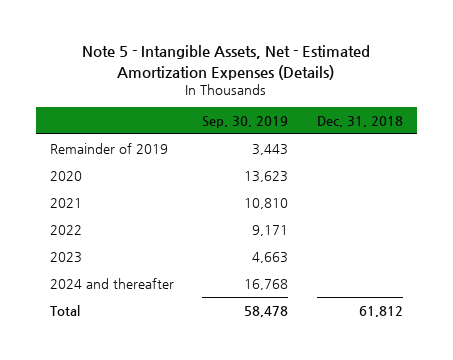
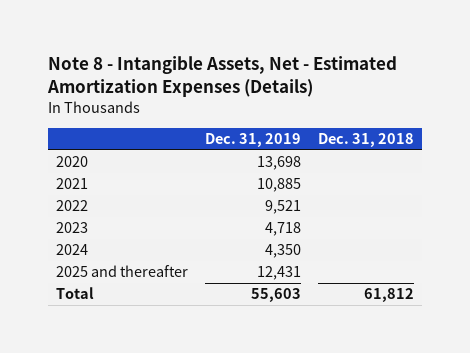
- Note 5 - Intangible Assets, Net - Estimated Amortization Expenses (Details)
+ Note 8 - Intangible Assets, Net - Estimated Amortization Expenses (Details)
- | Sep. 30, 2019 | Dec. 31, 2018
+ | Dec. 31, 2019 | Dec. 31, 2018
- Remainder of 2019 | 3,443 |
- 2024 and thereafter | 16,768 |
+ 2024 | 4,350 |
+ 2025 and thereafter | 12,431 |

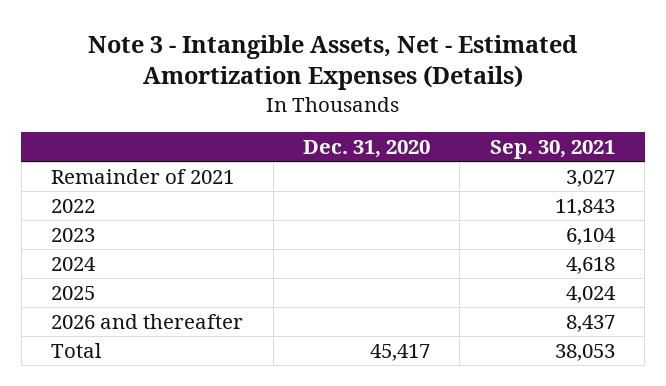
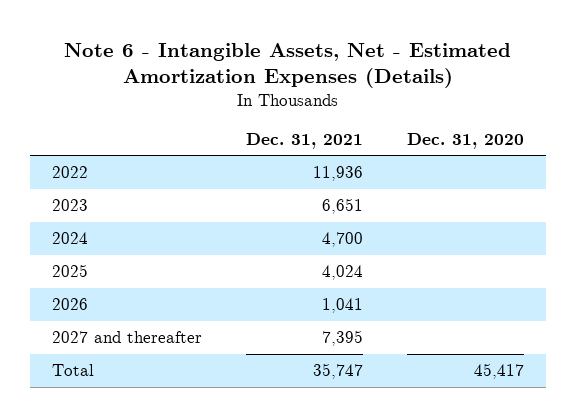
- Note 3 - Intangible Assets, Net - Estimated Amortization Expenses (Details)
+ Note 6 - Intangible Assets, Net - Estimated Amortization Expenses (Details)
- | Dec. 31, 2020 | Sep. 30, 2021
+ | Dec. 31, 2021 | Dec. 31, 2020
- Remainder of 2021 | | 3,027
- 2026 and thereafter | | 8,437
+ 2026 | 1,041 |
+ 2027 and thereafter | 7,395 |

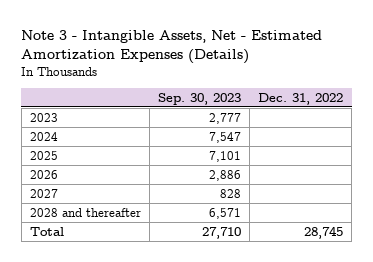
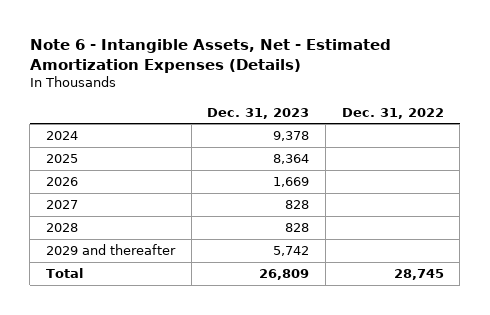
- Note 3 - Intangible Assets, Net - Estimated Amortization Expenses (Details)
+ Note 6 - Intangible Assets, Net - Estimated Amortization Expenses (Details)
- | Sep. 30, 2023 | Dec. 31, 2022
+ | Dec. 31, 2023 | Dec. 31, 2022
- 2023 | 2,777 |
- 2028 and thereafter | 6,571 |
+ 2028 | 828 |
+ 2029 and thereafter | 5,742 |

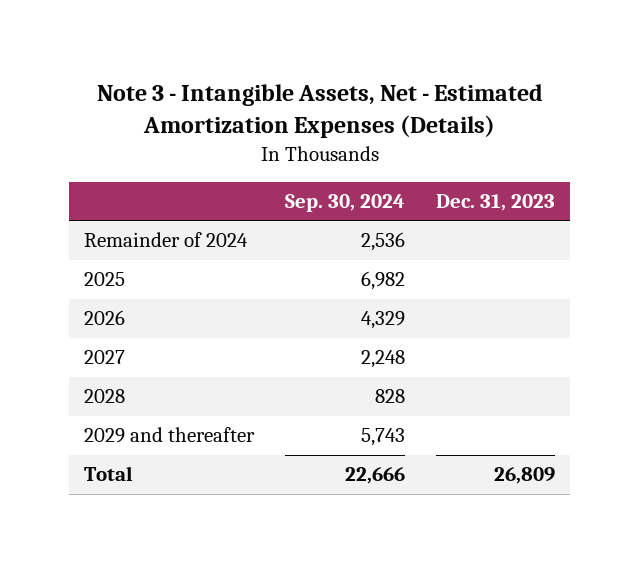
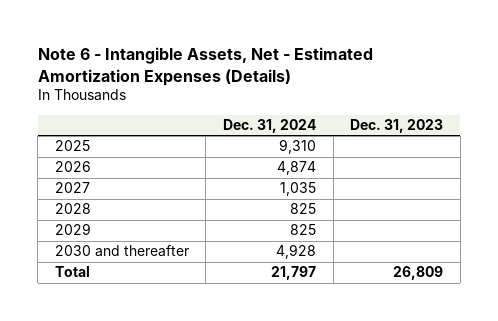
- Note 3 - Intangible Assets, Net - Estimated Amortization Expenses (Details)
+ Note 6 - Intangible Assets, Net - Estimated Amortization Expenses (Details)
- | Sep. 30, 2024 | Dec. 31, 2023
+ | Dec. 31, 2024 | Dec. 31, 2023
- Remainder of 2024 | 2,536 |
- 2029 and thereafter | 5,743 |
+ 2029 | 825 |
+ 2030 and thereafter | 4,928 |

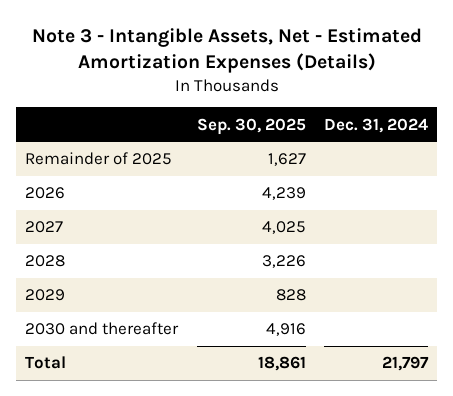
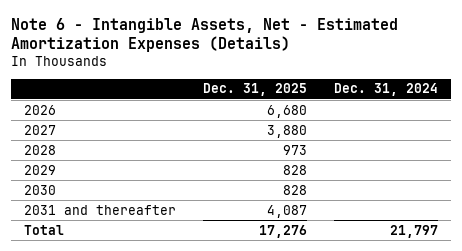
- Note 3 - Intangible Assets, Net - Estimated Amortization Expenses (Details)
+ Note 6 - Intangible Assets, Net - Estimated Amortization Expenses (Details)
- | Sep. 30, 2025 | Dec. 31, 2024
+ | Dec. 31, 2025 | Dec. 31, 2024
- Remainder of 2025 | 1,627 |
- 2030 and thereafter | 4,916 |
+ 2030 | 828 |
+ 2031 and thereafter | 4,087 |

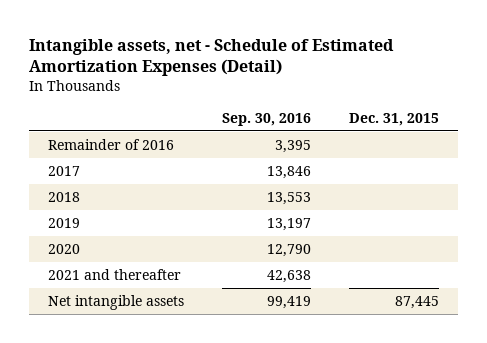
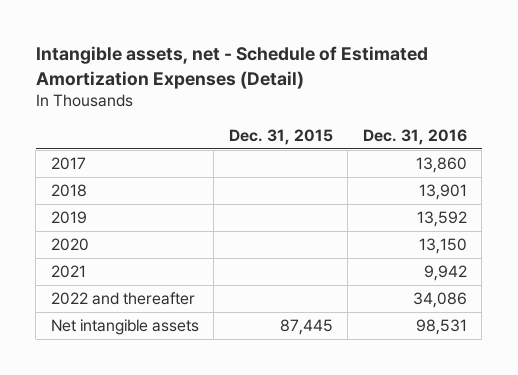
- | Sep. 30, 2016 | Dec. 31, 2015
+ | Dec. 31, 2015 | Dec. 31, 2016
- Remainder of 2016 | 3,395 |
- 2021 and thereafter | 42,638 |
+ 2021 | | 9,942
+ 2022 and thereafter | | 34,086

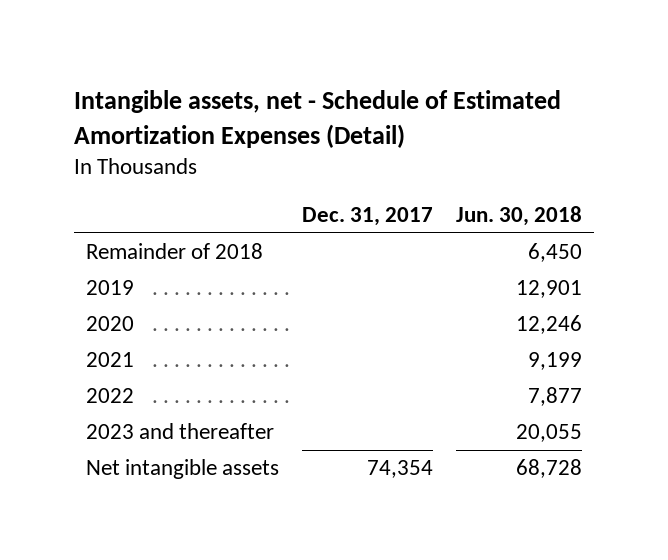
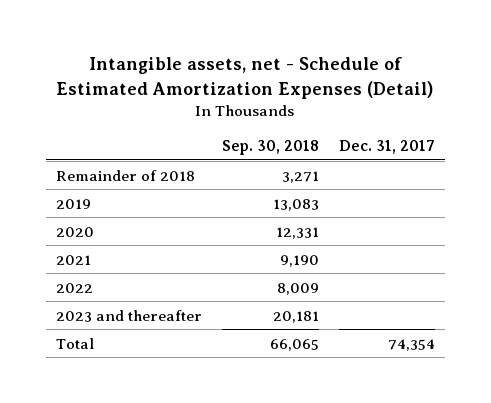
- | Dec. 31, 2017 | Jun. 30, 2018
+ | Sep. 30, 2018 | Dec. 31, 2017
- Net intangible assets | 74,354 | 68,728
+ Total | 66,065 | 74,354

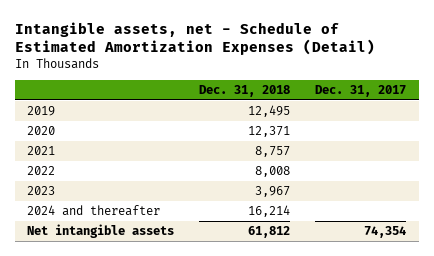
- | Sep. 30, 2018 | Dec. 31, 2017
+ | Dec. 31, 2018 | Dec. 31, 2017
- Remainder of 2018 | 3,271 |
- 2023 and thereafter | 20,181 |
- Total | 66,065 | 74,354
+ 2023 | 3,967 |
+ 2024 and thereafter | 16,214 |
+ Net intangible assets | 61,812 | 74,354

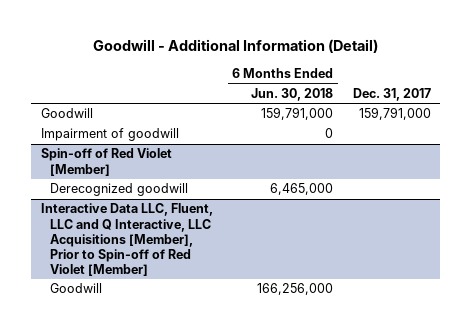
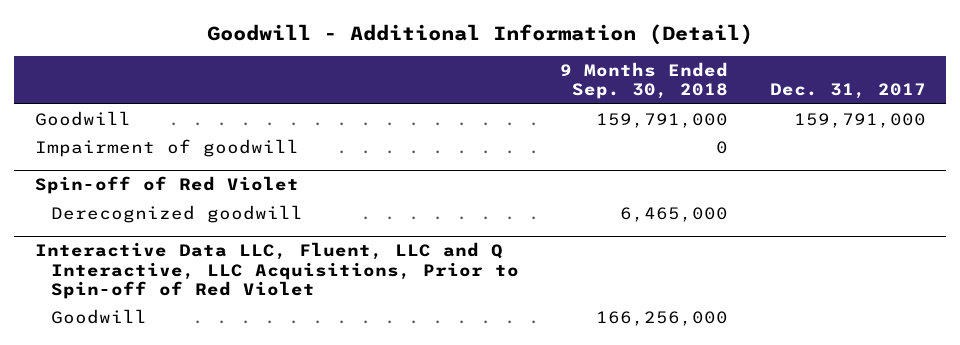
- | 6 Months Ended Jun. 30, 2018 | Dec. 31, 2017
+ | 9 Months Ended Sep. 30, 2018 | Dec. 31, 2017
- Spin-off of Red Violet [Member]
+ Spin-off of Red Violet
- Interactive Data LLC, Fluent, LLC and Q Interactive, LLC Acquisitions [Member], Prior to Spin-off of Red Violet [Member]
+ Interactive Data LLC, Fluent, LLC and Q Interactive, LLC Acquisitions, Prior to Spin-off of Red Violet

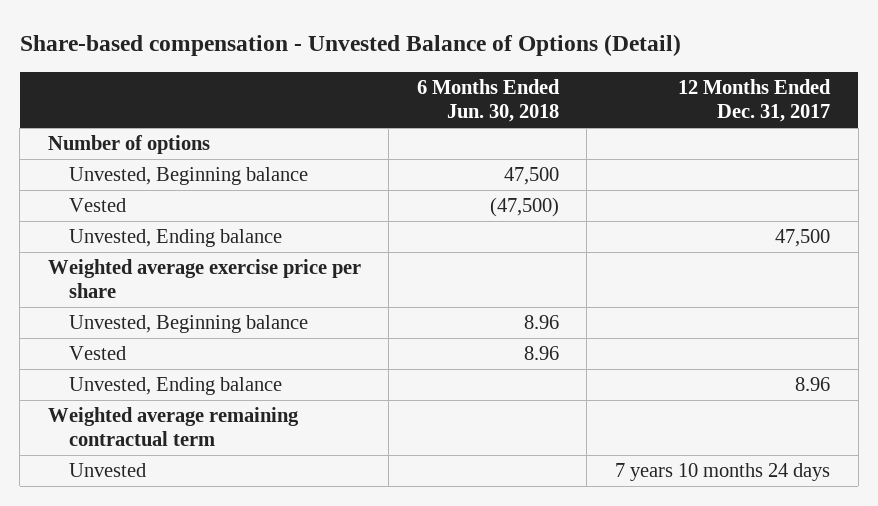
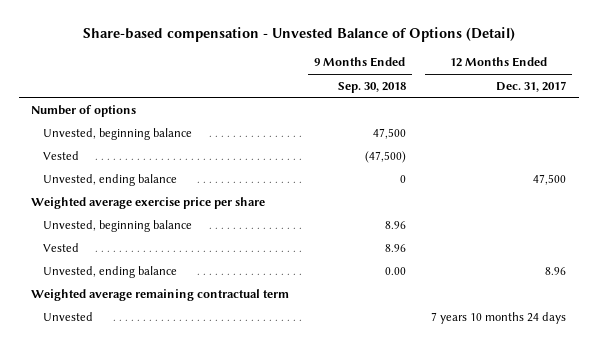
- | 6 Months Ended Jun. 30, 2018 | 12 Months Ended Dec. 31, 2017
+ | 9 Months Ended Sep. 30, 2018 | 12 Months Ended Dec. 31, 2017
- Unvested, Beginning balance | 47,500 |
+ Unvested, beginning balance | 47,500 |
- Unvested, Ending balance | | 47,500
+ Unvested, ending balance | 0 | 47,500
- Unvested, Beginning balance | 8.96 |
+ Unvested, beginning balance | 8.96 |
- Unvested, Ending balance | | 8.96
+ Unvested, ending balance | 0.00 | 8.96

